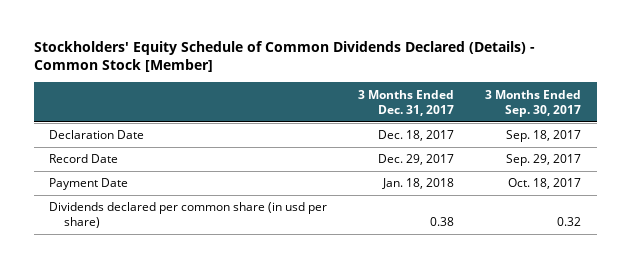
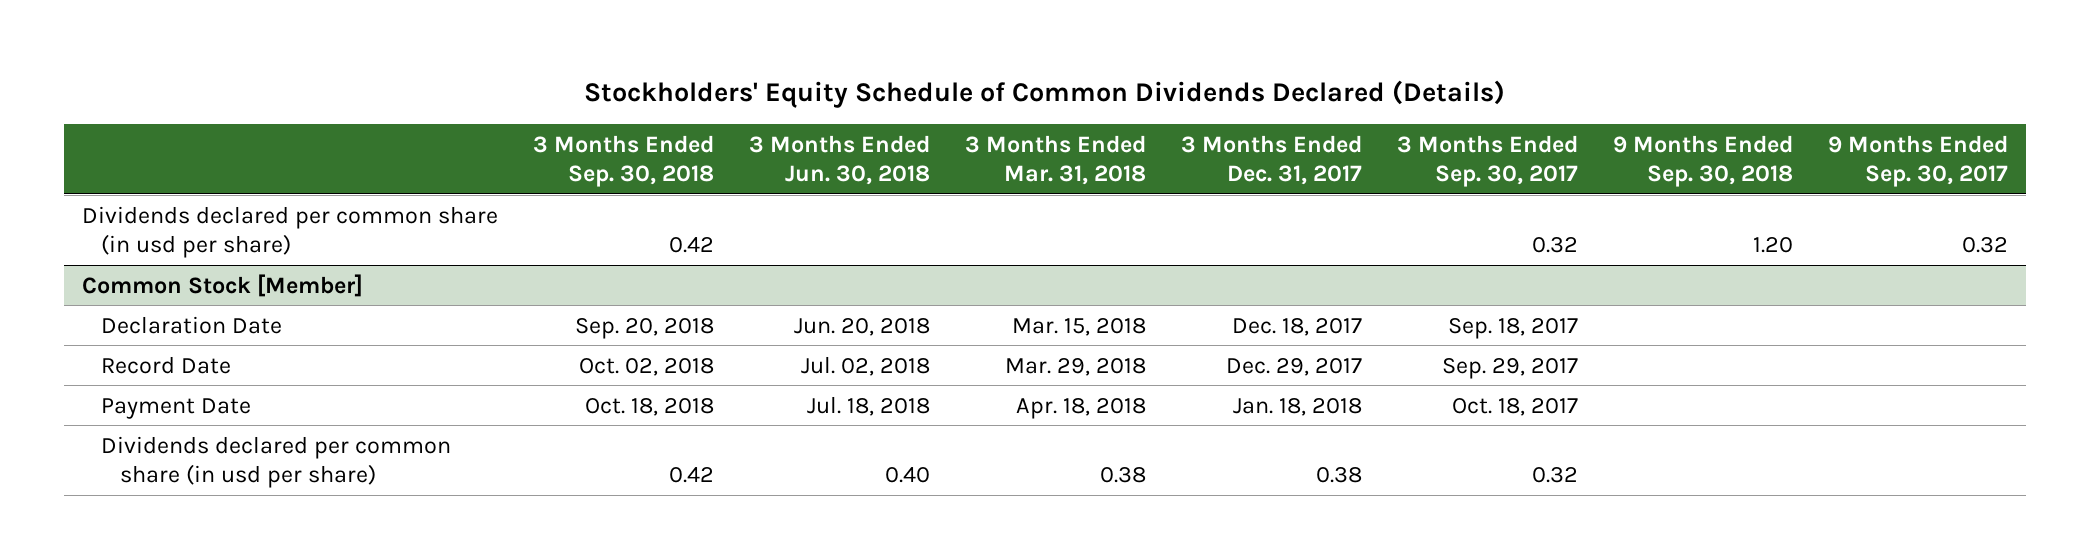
- Stockholders' Equity Schedule of Common Dividends Declared (Details) - Common Stock [Member]
+ Stockholders' Equity Schedule of Common Dividends Declared (Details)
- | 3 Months Ended Dec. 31, 2017 | 3 Months Ended Sep. 30, 2017
+ | 3 Months Ended Sep. 30, 2018 | 3 Months Ended Jun. 30, 2018 | 3 Months Ended Mar. 31, 2018 | 3 Months Ended Dec. 31, 2017 | 3 Months Ended Sep. 30, 2017 | 9 Months Ended Sep. 30, 2018 | 9 Months Ended Sep. 30, 2017
+ Dividends declared per common share (in usd per share) | 0.42 | | | | 0.32 | 1.20 | 0.32
+ Common Stock [Member]

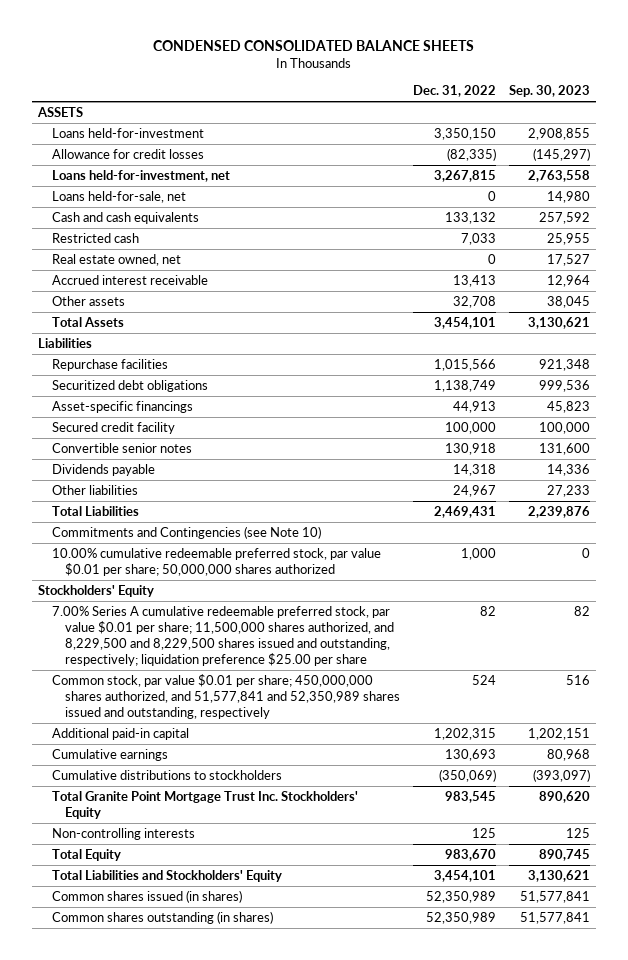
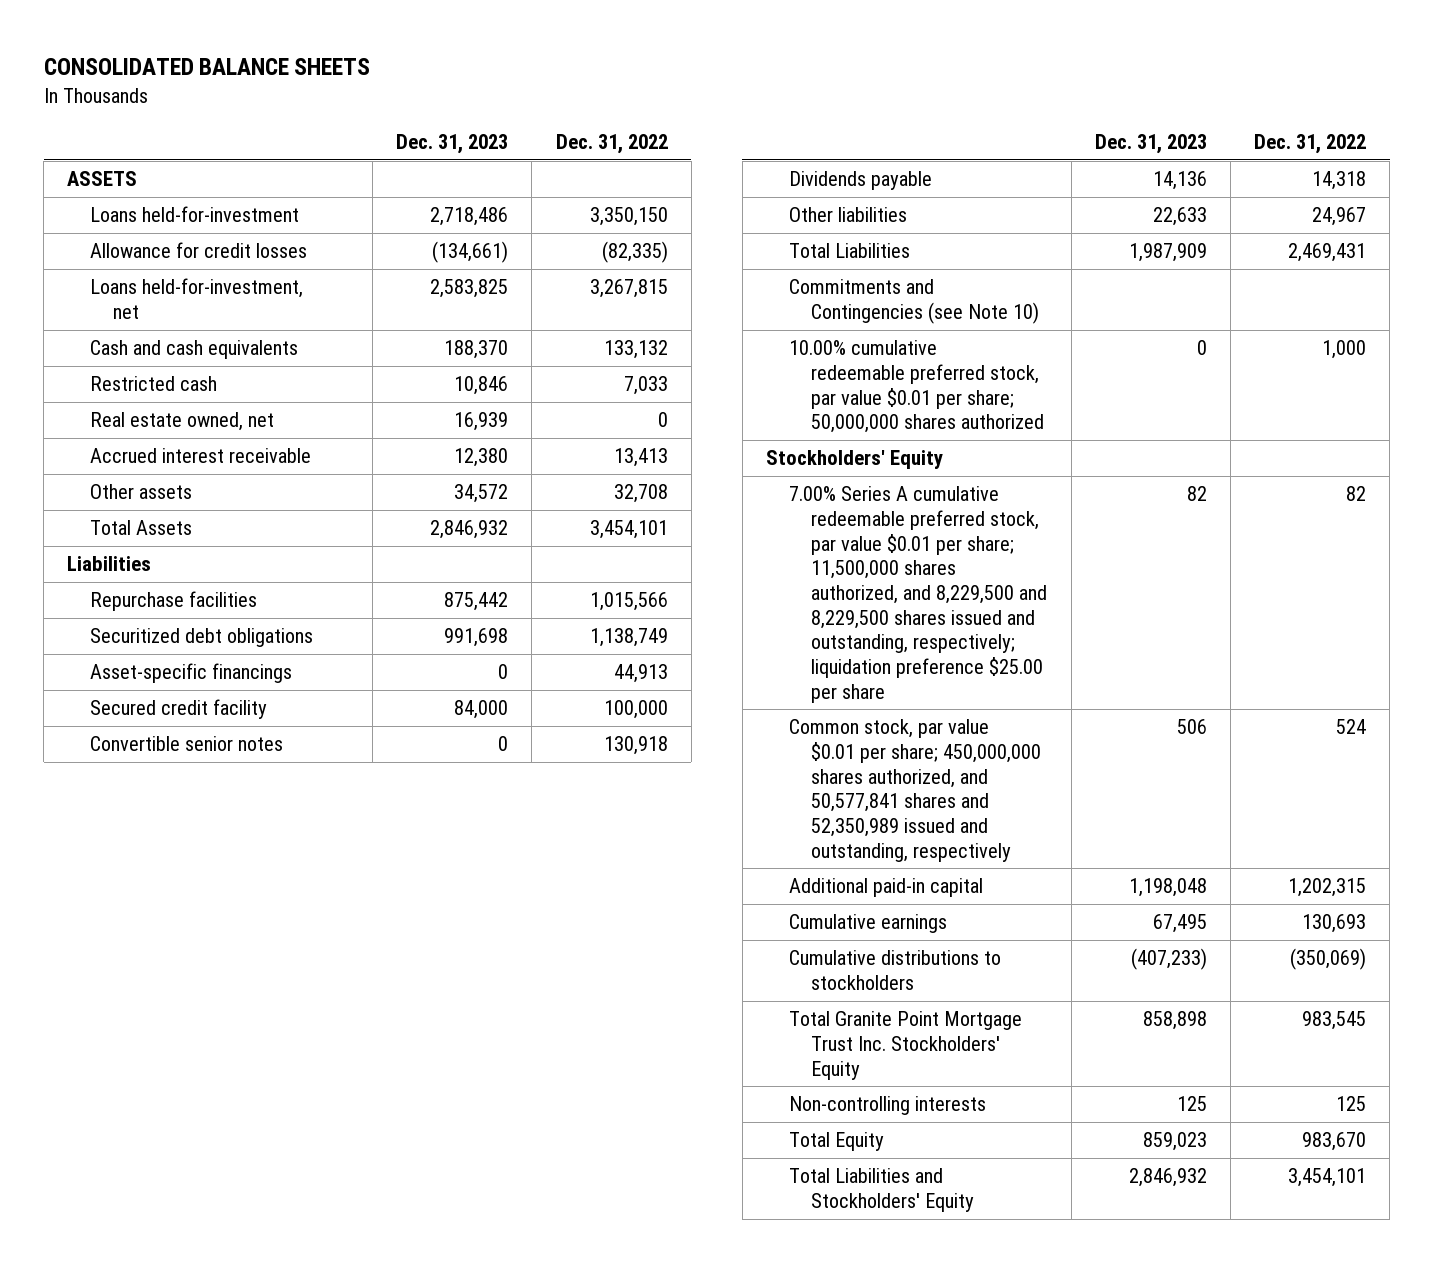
- CONDENSED CONSOLIDATED BALANCE SHEETS
+ CONSOLIDATED BALANCE SHEETS
- | Dec. 31, 2022 | Sep. 30, 2023
+ | Dec. 31, 2023 | Dec. 31, 2022
- Loans held-for-sale, net | 0 | 14,980
- Common stock, par value $0.01 per share; 450,000,000 shares authorized, and 51,577,841 and 52,350,989 shares issued and outstanding, respectively | 524 | 516
+ Common stock, par value $0.01 per share; 450,000,000 shares authorized, and 50,577,841 shares and 52,350,989 issued and outstanding, respectively | 506 | 524
- Common shares issued (in shares) | 52,350,989 | 51,577,841
- Common shares outstanding (in shares) | 52,350,989 | 51,577,841

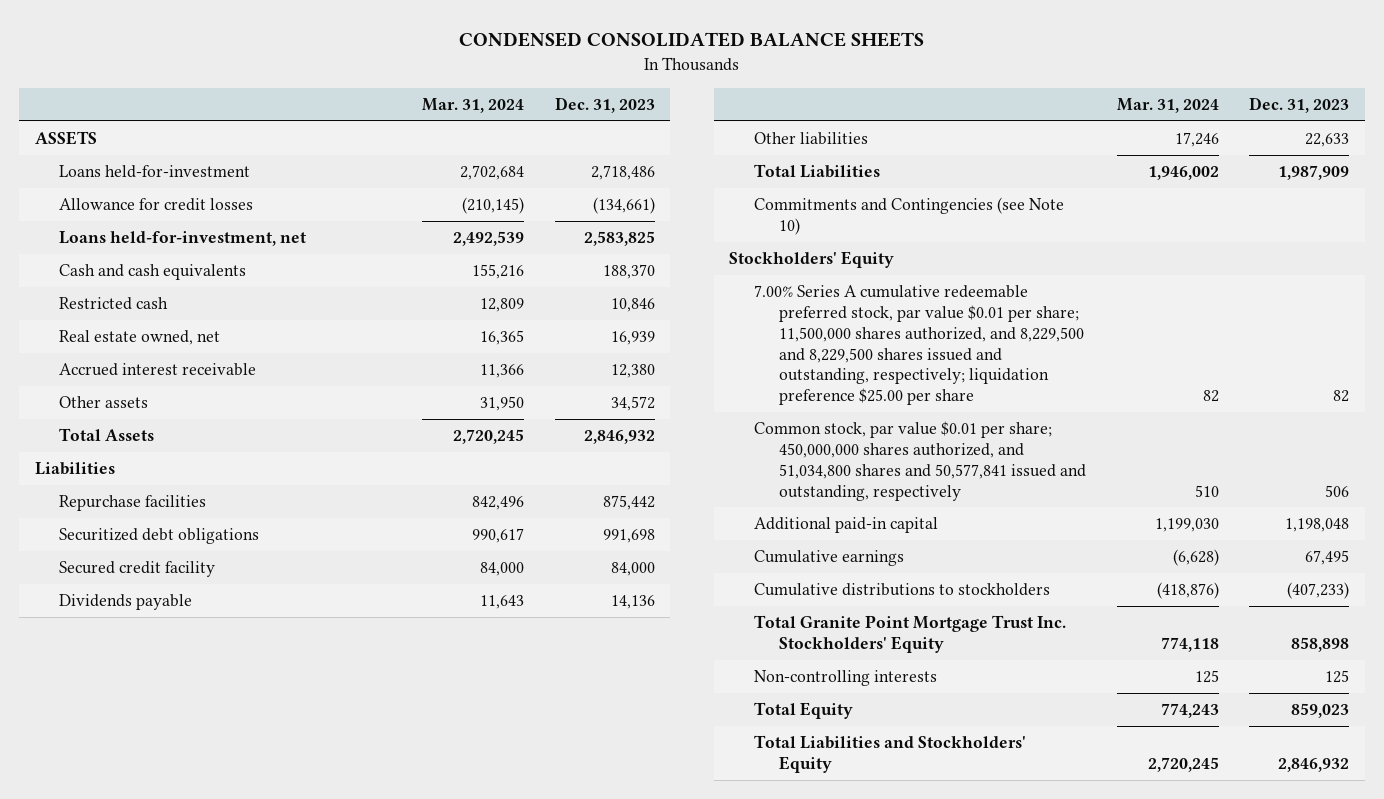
- CONSOLIDATED BALANCE SHEETS
+ CONDENSED CONSOLIDATED BALANCE SHEETS
- | Dec. 31, 2023 | Dec. 31, 2022
+ | Mar. 31, 2024 | Dec. 31, 2023
- Asset-specific financings | 0 | 44,913
- Convertible senior notes | 0 | 130,918
- 10.00% cumulative redeemable preferred stock, par value $0.01 per share; 50,000,000 shares authorized | 0 | 1,000
- Common stock, par value $0.01 per share; 450,000,000 shares authorized, and 50,577,841 shares and 52,350,989 issued and outstanding, respectively | 506 | 524
+ Common stock, par value $0.01 per share; 450,000,000 shares authorized, and 51,034,800 shares and 50,577,841 issued and outstanding, respectively | 510 | 506

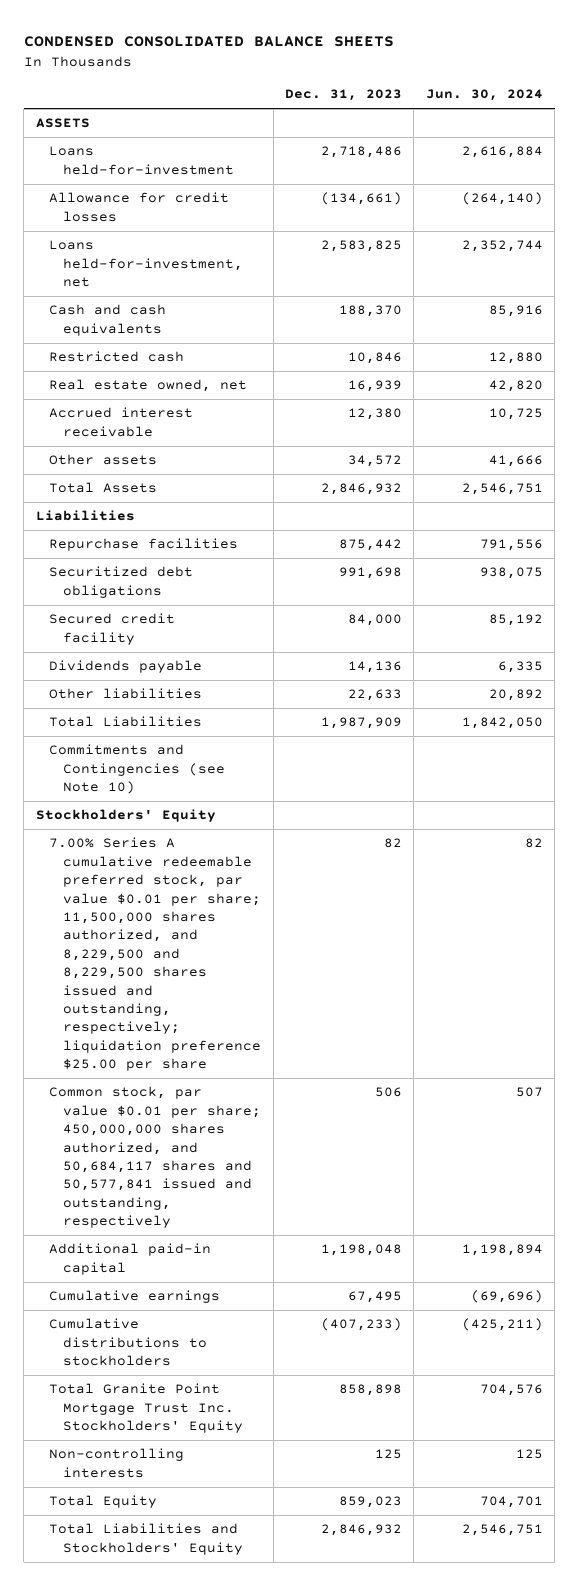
- | Mar. 31, 2024 | Dec. 31, 2023
+ | Dec. 31, 2023 | Jun. 30, 2024
- Common stock, par value $0.01 per share; 450,000,000 shares authorized, and 51,034,800 shares and 50,577,841 issued and outstanding, respectively | 510 | 506
+ Common stock, par value $0.01 per share; 450,000,000 shares authorized, and 50,684,117 shares and 50,577,841 issued and outstanding, respectively | 506 | 507

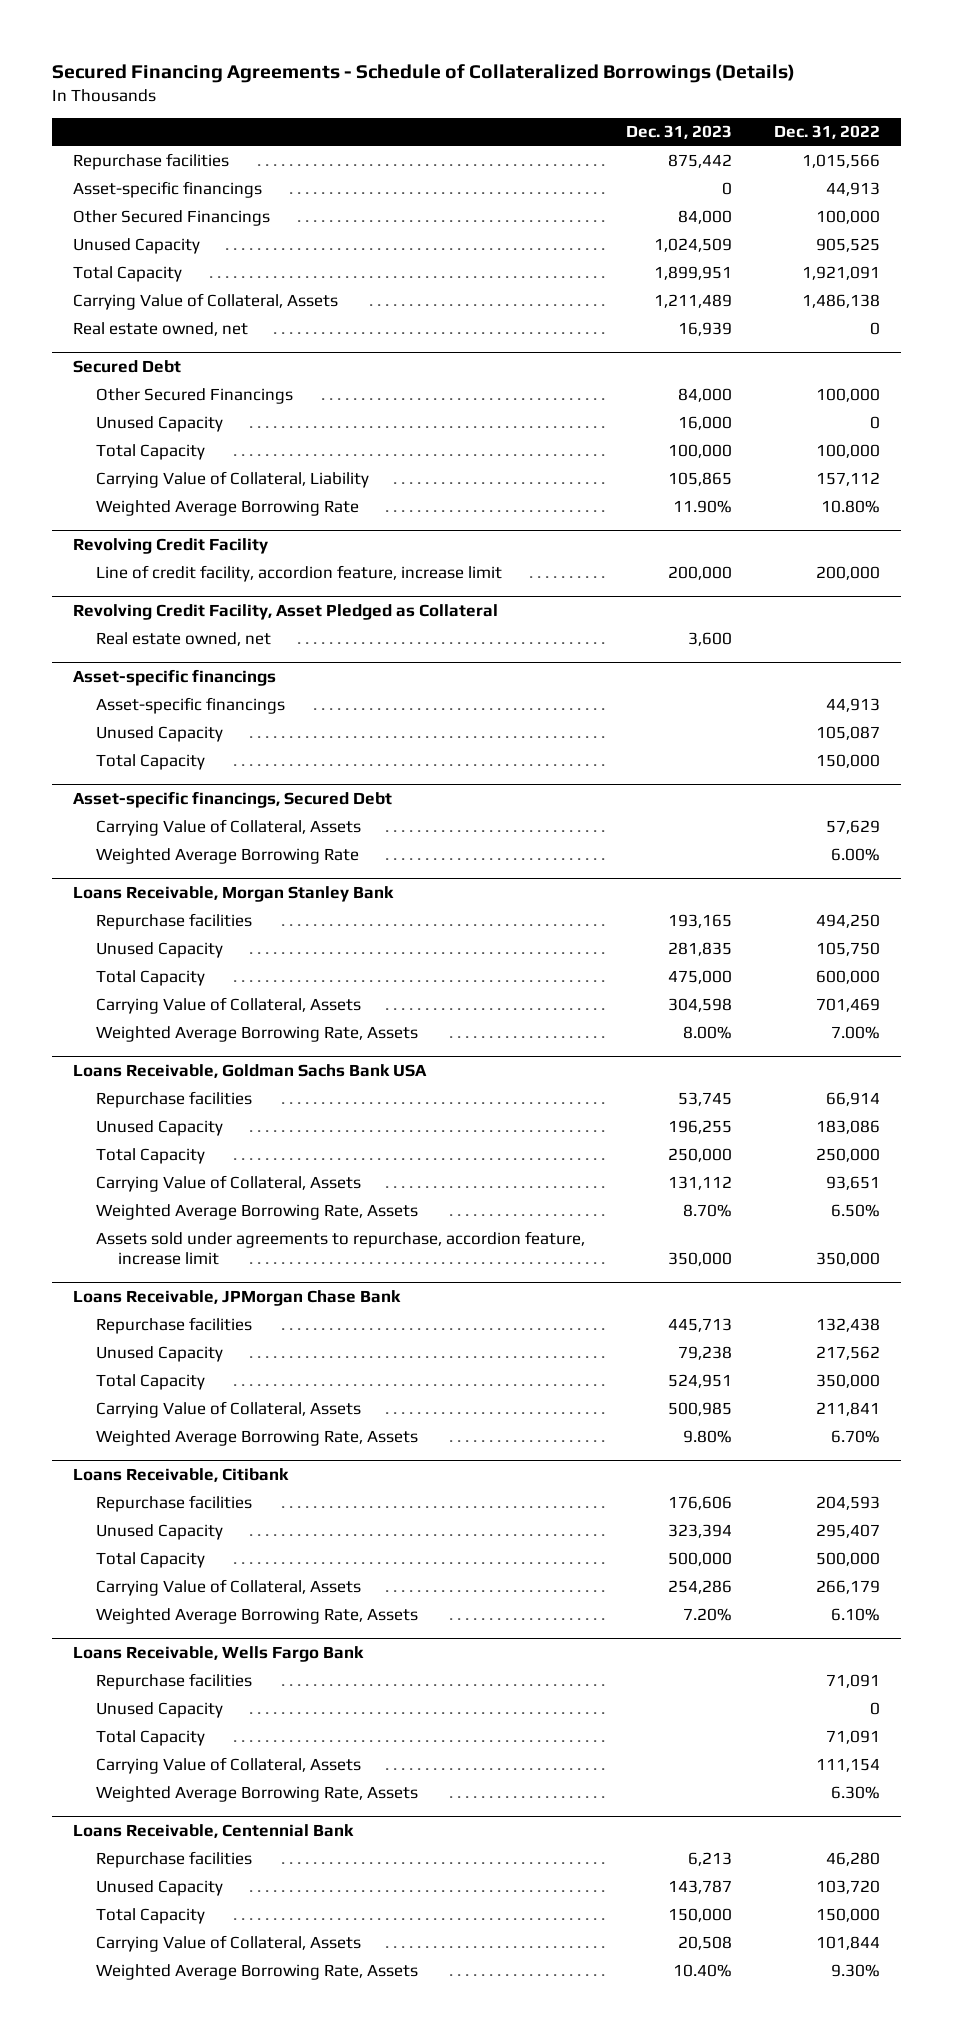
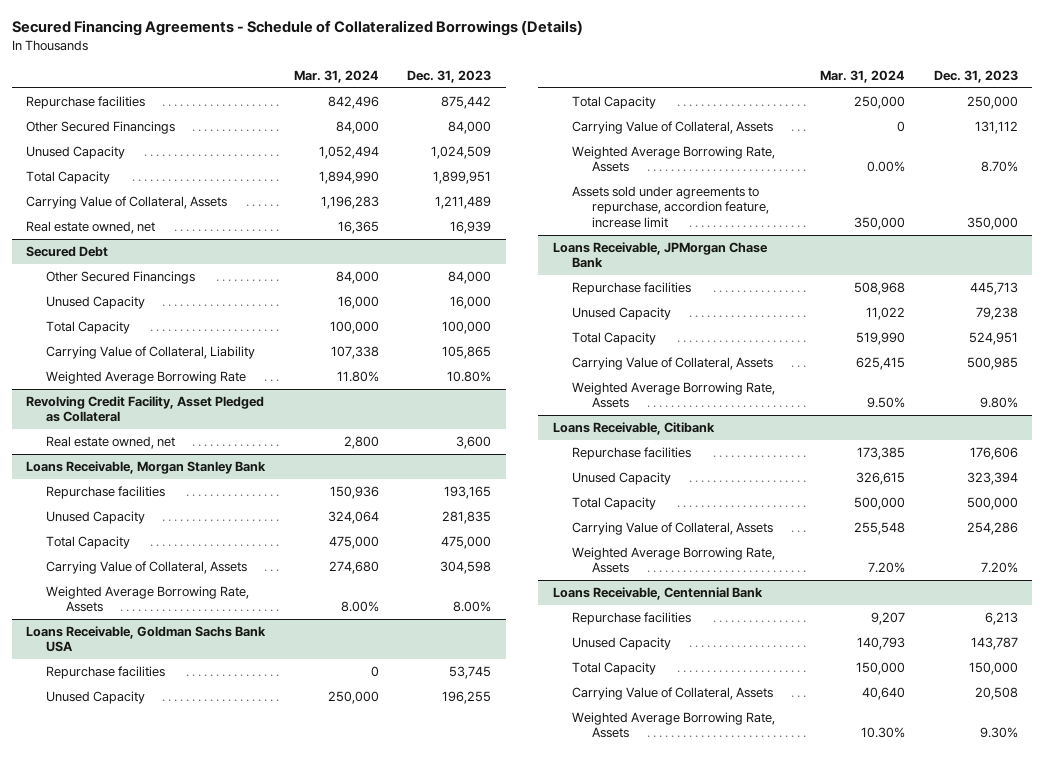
- | Dec. 31, 2023 | Dec. 31, 2022
+ | Mar. 31, 2024 | Dec. 31, 2023
- Asset-specific financings | 0 | 44,913
@ Secured Debt
- Weighted Average Borrowing Rate | 11.90% | 10.80%
- Revolving Credit Facility
- Line of credit facility, accordion feature, increase limit | 200,000 | 200,000
@ Secured Debt
+ Weighted Average Borrowing Rate | 11.80% | 10.80%
- Asset-specific financings
- Asset-specific financings | | 44,913
- Unused Capacity | | 105,087
- Total Capacity | | 150,000
- Asset-specific financings, Secured Debt
- Carrying Value of Collateral, Assets | | 57,629
- Weighted Average Borrowing Rate | | 6.00%
- Loans Receivable, Wells Fargo Bank
- Repurchase facilities | | 71,091
- Unused Capacity | | 0
- Total Capacity | | 71,091
- Carrying Value of Collateral, Assets | | 111,154
- Weighted Average Borrowing Rate, Assets | | 6.30%
@ Loans Receivable, Centennial Bank
- Weighted Average Borrowing Rate, Assets | 10.40% | 9.30%
+ Weighted Average Borrowing Rate, Assets | 10.30% | 9.30%

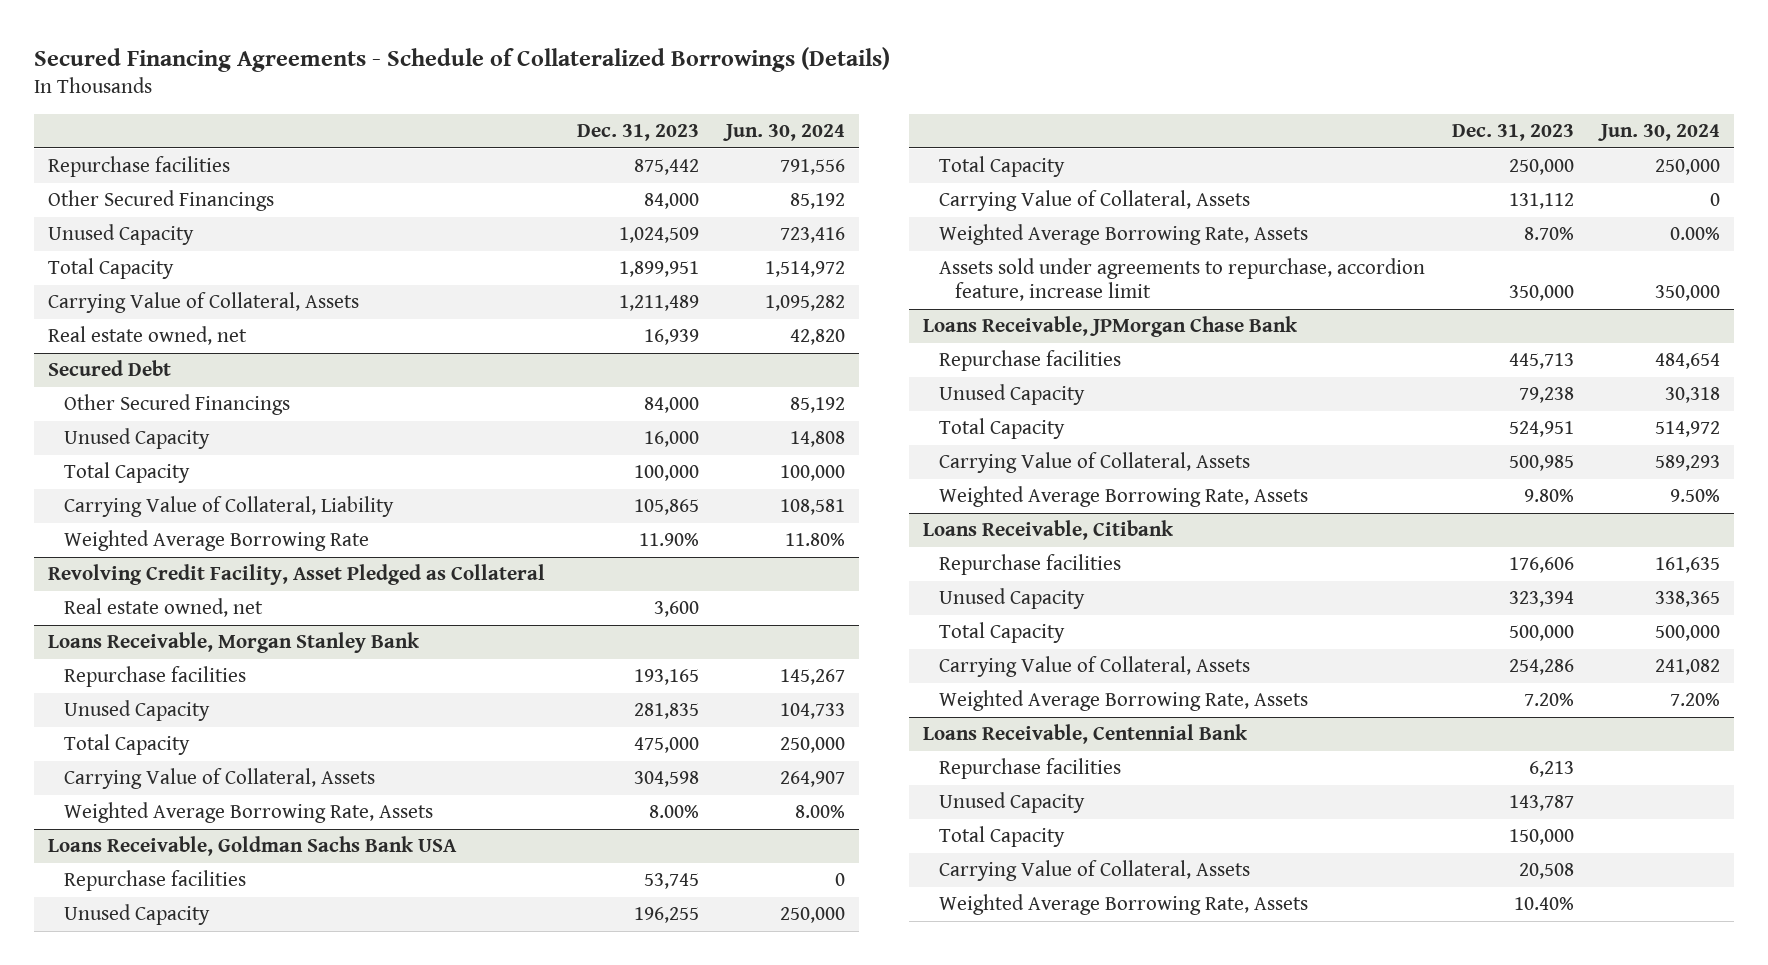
- | Mar. 31, 2024 | Dec. 31, 2023
+ | Dec. 31, 2023 | Jun. 30, 2024
@ Secured Debt
- Weighted Average Borrowing Rate | 11.80% | 10.80%
+ Weighted Average Borrowing Rate | 11.90% | 11.80%
@ Loans Receivable, Centennial Bank
- Weighted Average Borrowing Rate, Assets | 10.30% | 9.30%
+ Weighted Average Borrowing Rate, Assets | 10.40% |

